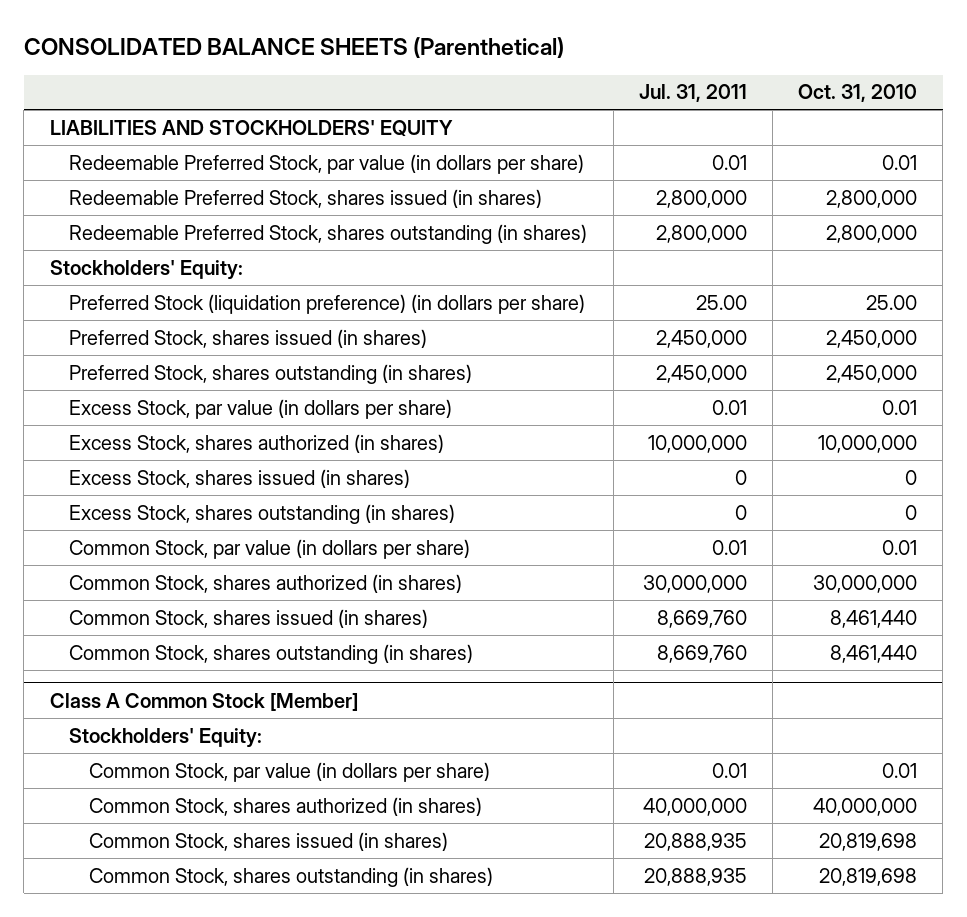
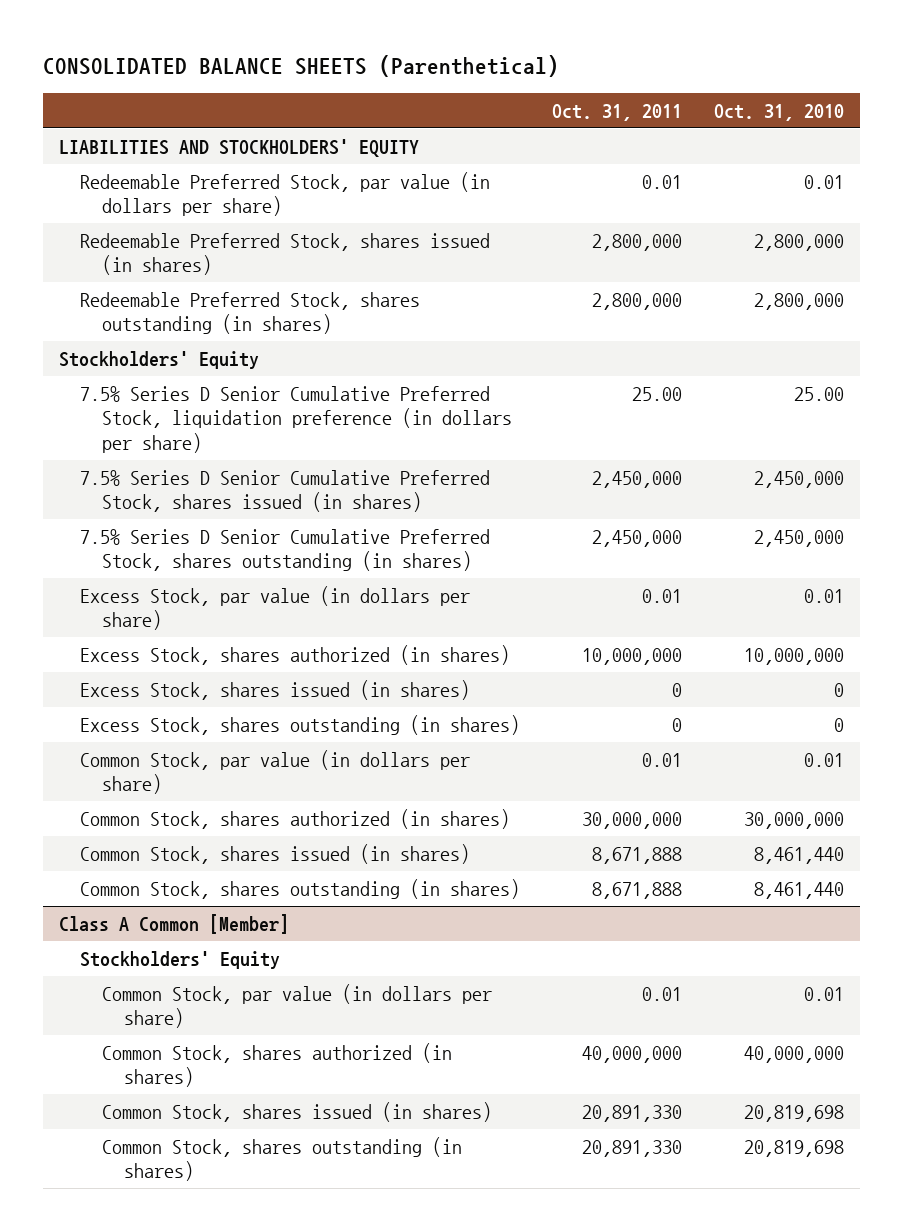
- | Jul. 31, 2011 | Oct. 31, 2010
+ | Oct. 31, 2011 | Oct. 31, 2010
- Stockholders' Equity:
- Preferred Stock (liquidation preference) (in dollars per share) | 25.00 | 25.00
- Preferred Stock, shares issued (in shares) | 2,450,000 | 2,450,000
- Preferred Stock, shares outstanding (in shares) | 2,450,000 | 2,450,000
+ Stockholders' Equity
+ 7.5% Series D Senior Cumulative Preferred Stock, liquidation preference (in dollars per share) | 25.00 | 25.00
+ 7.5% Series D Senior Cumulative Preferred Stock, shares issued (in shares) | 2,450,000 | 2,450,000
+ 7.5% Series D Senior Cumulative Preferred Stock, shares outstanding (in shares) | 2,450,000 | 2,450,000
- Class A Common Stock [Member]
- Stockholders' Equity:
+ Class A Common [Member]
+ Stockholders' Equity

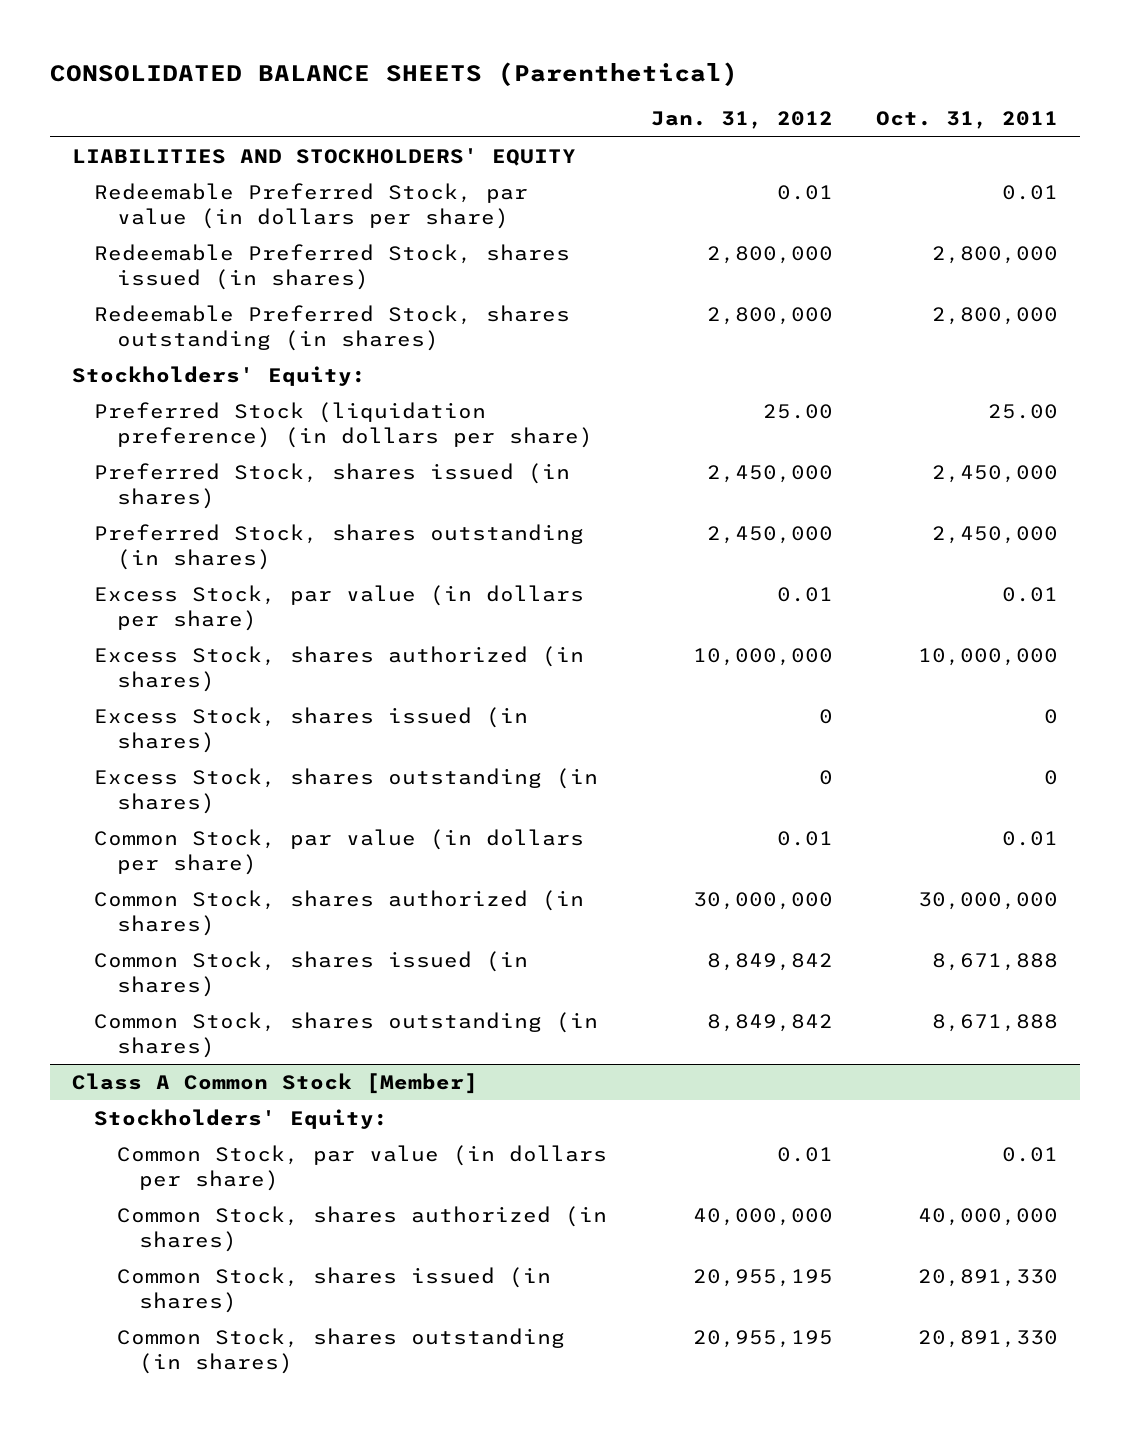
- | Oct. 31, 2011 | Oct. 31, 2010
+ | Jan. 31, 2012 | Oct. 31, 2011
- Stockholders' Equity
- 7.5% Series D Senior Cumulative Preferred Stock, liquidation preference (in dollars per share) | 25.00 | 25.00
- 7.5% Series D Senior Cumulative Preferred Stock, shares issued (in shares) | 2,450,000 | 2,450,000
- 7.5% Series D Senior Cumulative Preferred Stock, shares outstanding (in shares) | 2,450,000 | 2,450,000
+ Stockholders' Equity:
+ Preferred Stock (liquidation preference) (in dollars per share) | 25.00 | 25.00
+ Preferred Stock, shares issued (in shares) | 2,450,000 | 2,450,000
+ Preferred Stock, shares outstanding (in shares) | 2,450,000 | 2,450,000
- Class A Common [Member]
- Stockholders' Equity
+ Class A Common Stock [Member]
+ Stockholders' Equity:

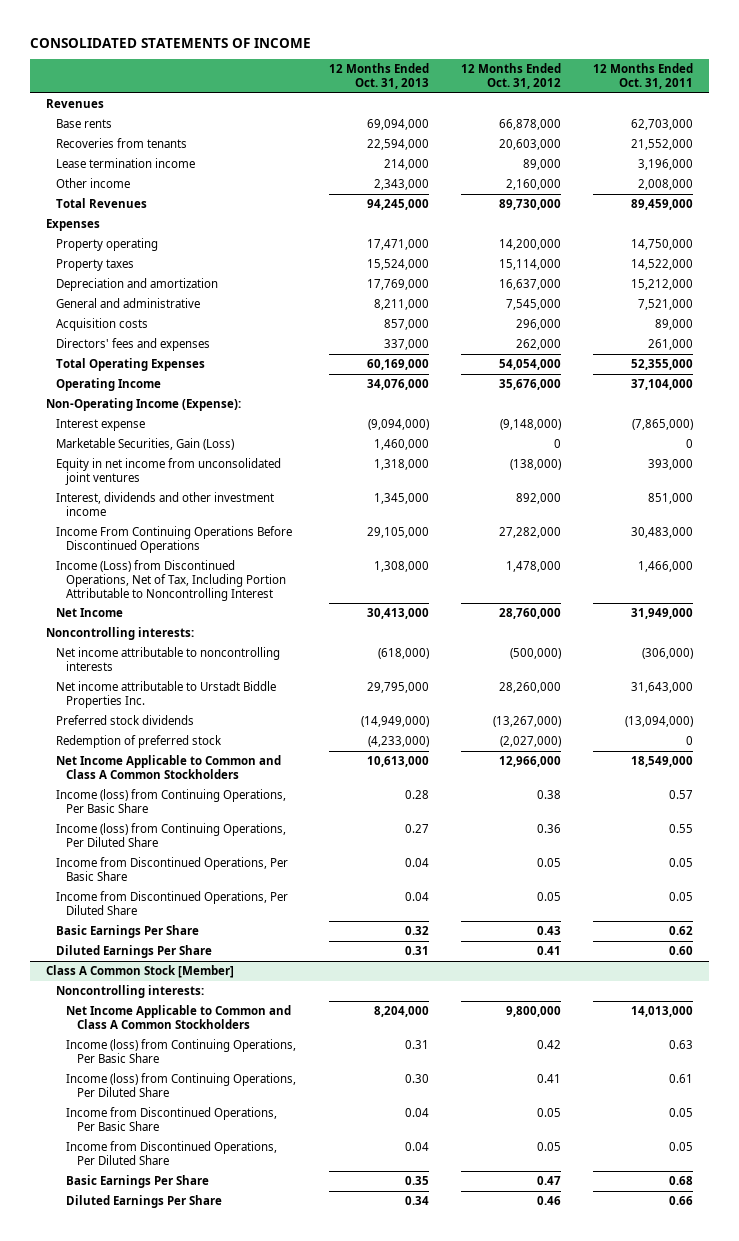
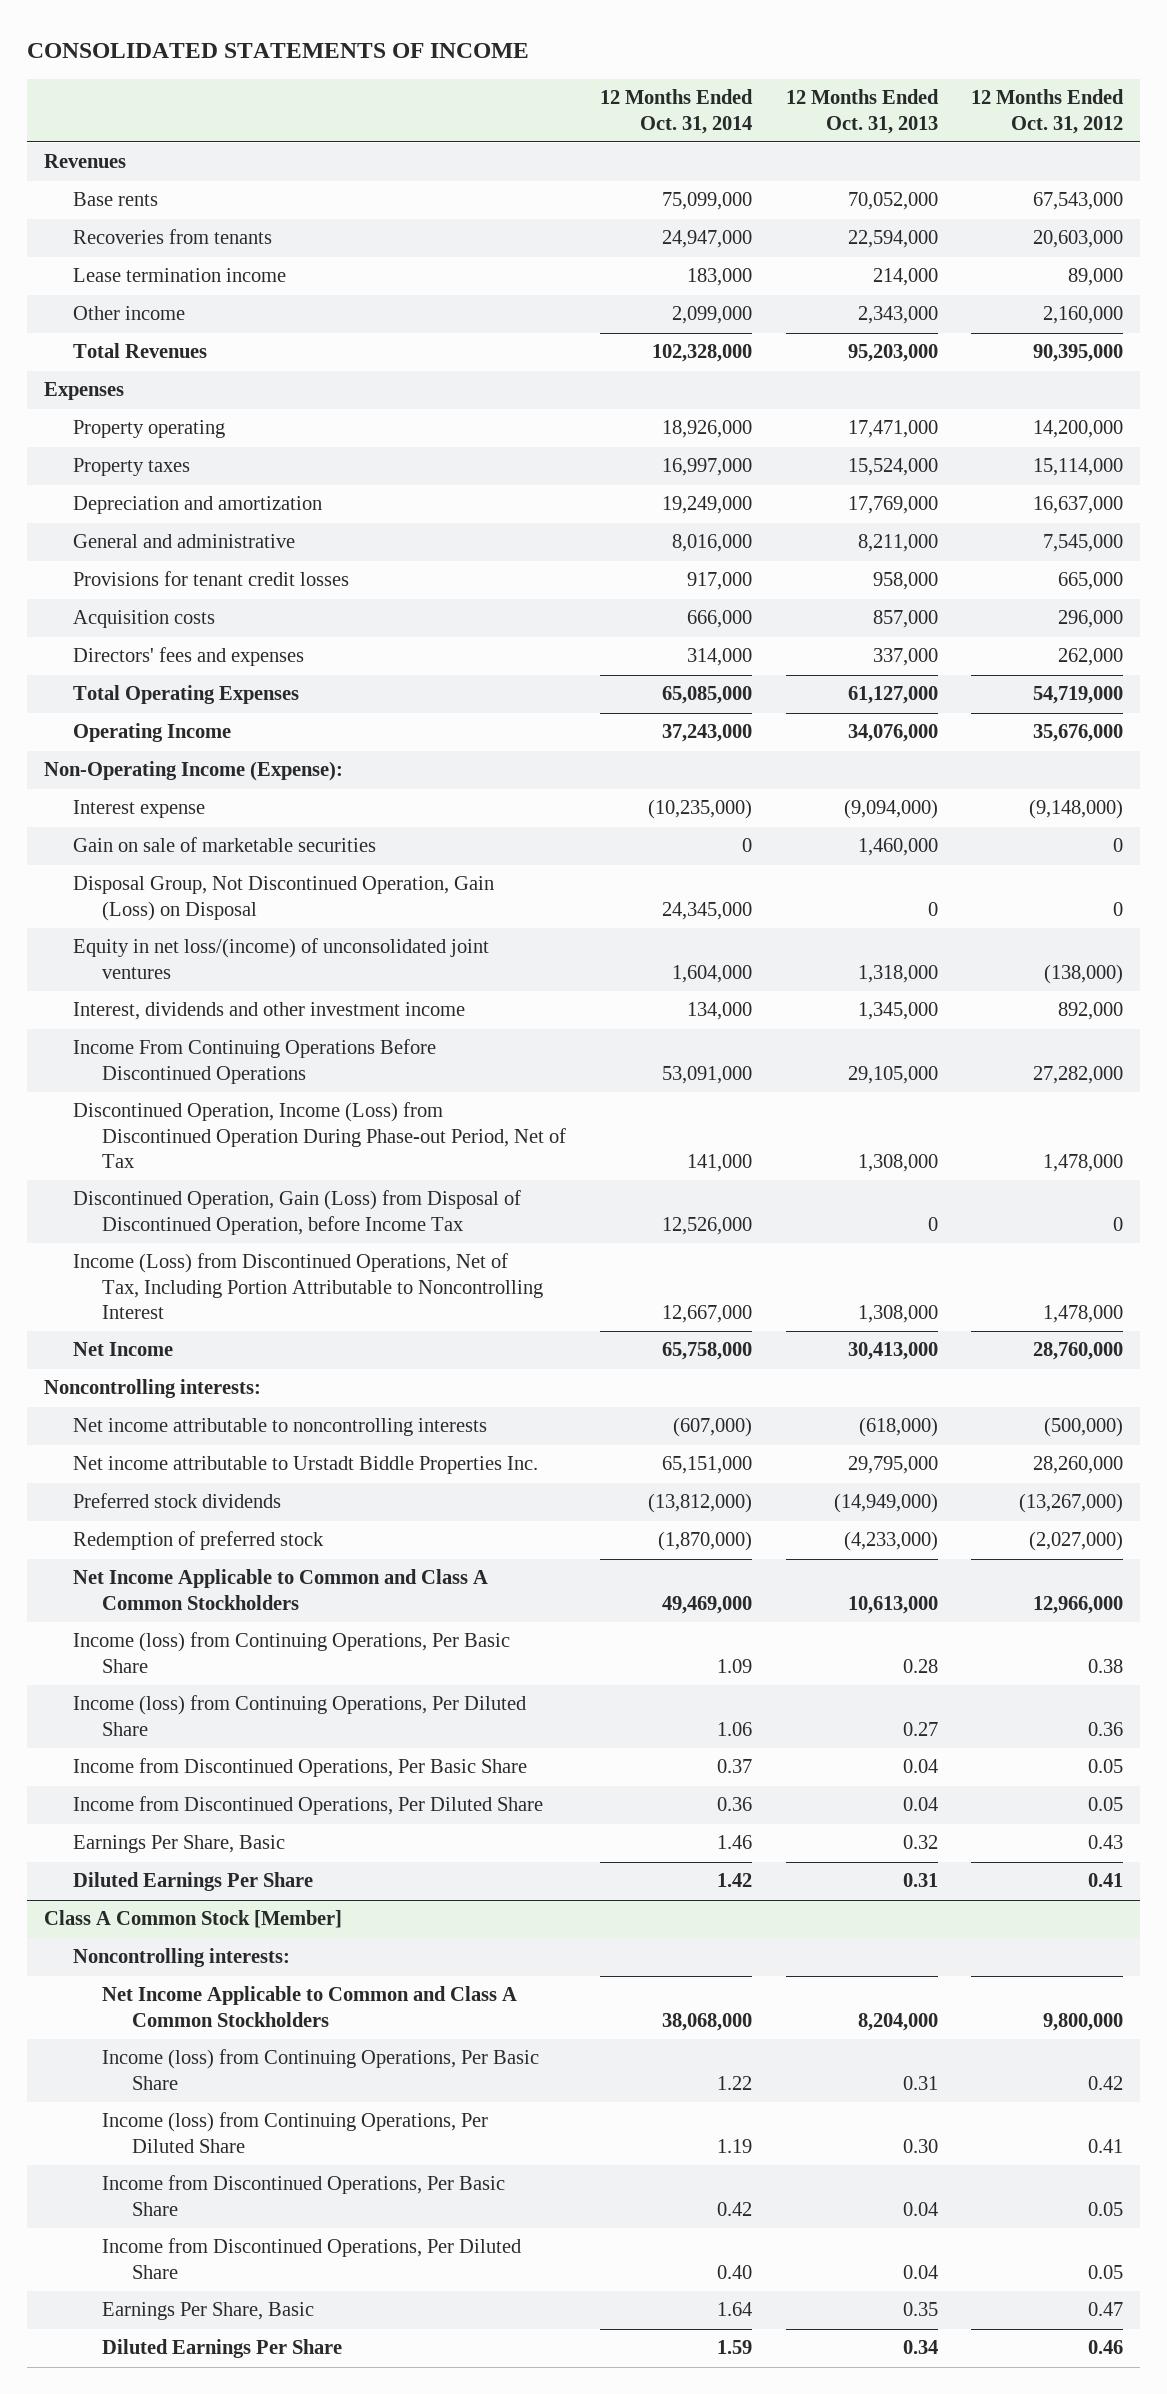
- | 12 Months Ended Oct. 31, 2013 | 12 Months Ended Oct. 31, 2012 | 12 Months Ended Oct. 31, 2011
+ | 12 Months Ended Oct. 31, 2014 | 12 Months Ended Oct. 31, 2013 | 12 Months Ended Oct. 31, 2012
- Base rents | 69,094,000 | 66,878,000 | 62,703,000
+ Base rents | 75,099,000 | 70,052,000 | 67,543,000
- Total Revenues | 94,245,000 | 89,730,000 | 89,459,000
+ Total Revenues | 102,328,000 | 95,203,000 | 90,395,000
+ Provisions for tenant credit losses | 917,000 | 958,000 | 665,000
- Total Operating Expenses | 60,169,000 | 54,054,000 | 52,355,000
+ Total Operating Expenses | 65,085,000 | 61,127,000 | 54,719,000
- Marketable Securities, Gain (Loss) | 1,460,000 | 0 | 0
- Equity in net income from unconsolidated joint ventures | 1,318,000 | (138,000) | 393,000
+ Gain on sale of marketable securities | 0 | 1,460,000 | 0
+ Disposal Group, Not Discontinued Operation, Gain (Loss) on Disposal | 24,345,000 | 0 | 0
+ Equity in net loss/(income) of unconsolidated joint ventures | 1,604,000 | 1,318,000 | (138,000)
+ Discontinued Operation, Income (Loss) from Discontinued Operation During Phase-out Period, Net of Tax | 141,000 | 1,308,000 | 1,478,000
+ Discontinued Operation, Gain (Loss) from Disposal of Discontinued Operation, before Income Tax | 12,526,000 | 0 | 0
- Basic Earnings Per Share | 0.32 | 0.43 | 0.62
+ Earnings Per Share, Basic | 1.46 | 0.32 | 0.43
@ Class A Common Stock [Member]
- Basic Earnings Per Share | 0.35 | 0.47 | 0.68
+ Earnings Per Share, Basic | 1.64 | 0.35 | 0.47

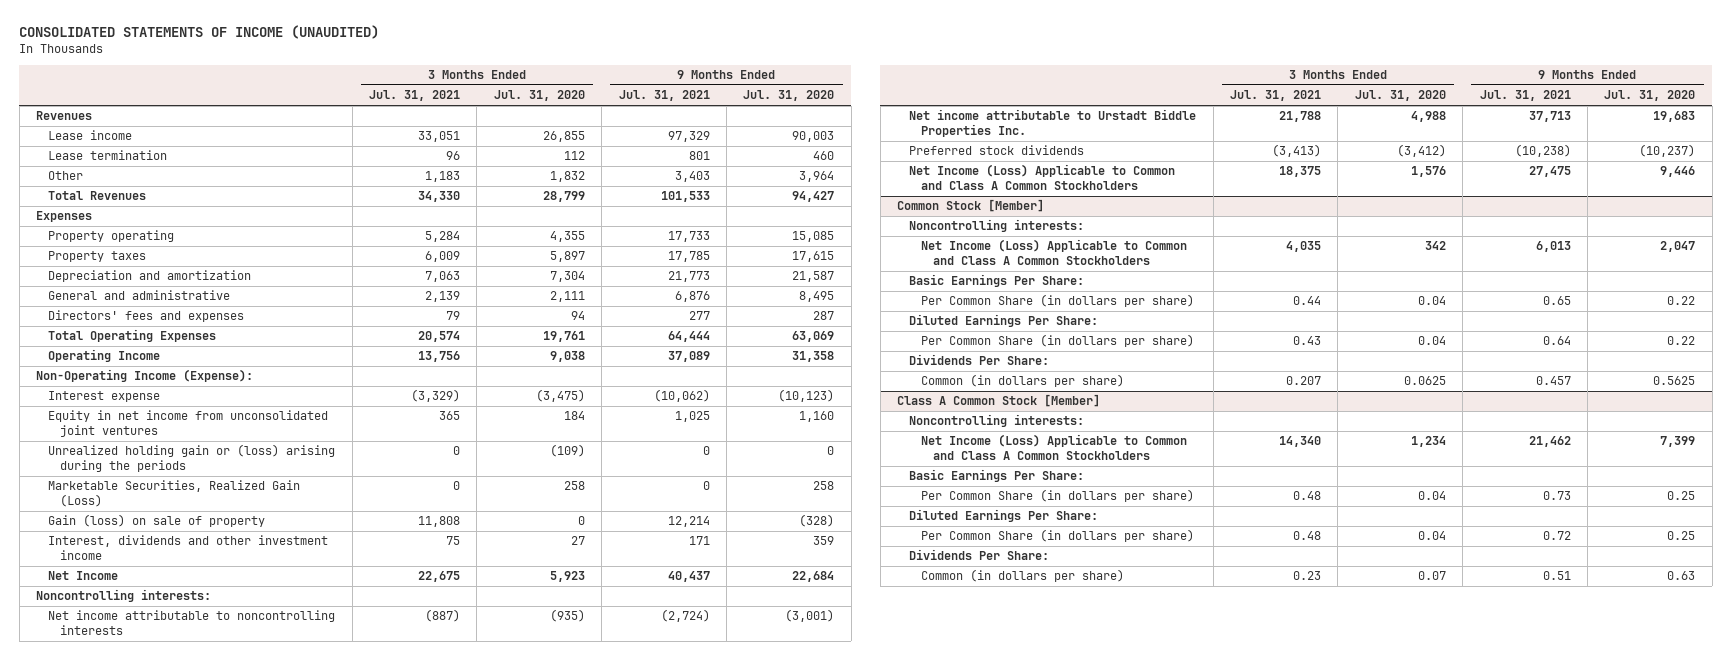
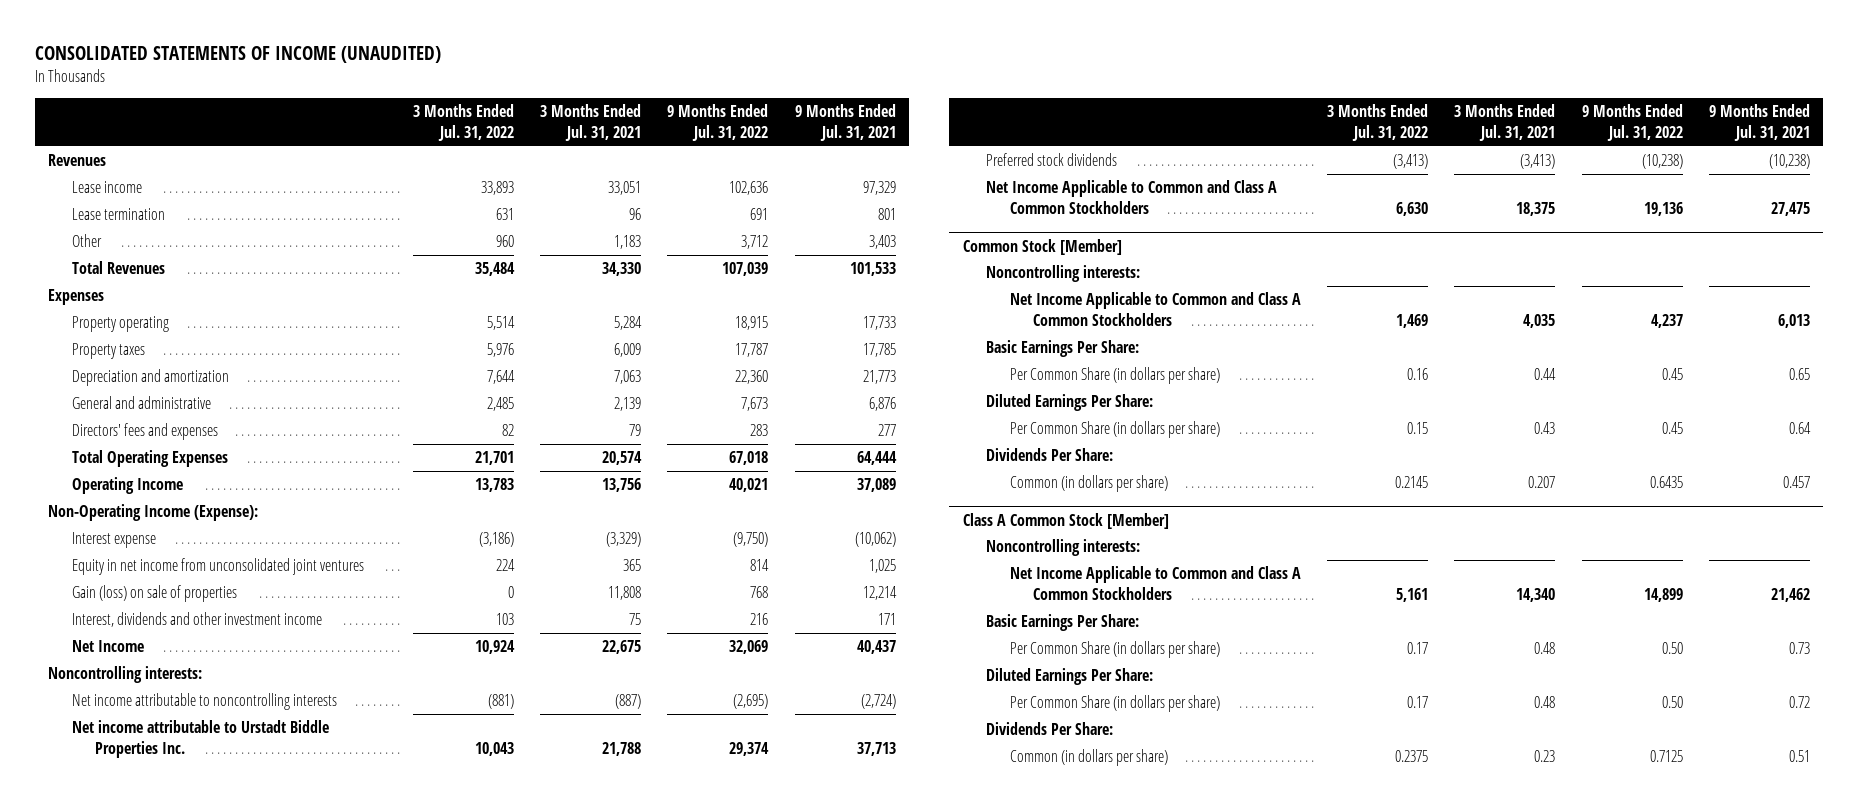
- | 3 Months Ended Jul. 31, 2021 | 3 Months Ended Jul. 31, 2020 | 9 Months Ended Jul. 31, 2021 | 9 Months Ended Jul. 31, 2020
+ | 3 Months Ended Jul. 31, 2022 | 3 Months Ended Jul. 31, 2021 | 9 Months Ended Jul. 31, 2022 | 9 Months Ended Jul. 31, 2021
- Unrealized holding gain or (loss) arising during the periods | 0 | (109) | 0 | 0
- Marketable Securities, Realized Gain (Loss) | 0 | 258 | 0 | 258
- Gain (loss) on sale of property | 11,808 | 0 | 12,214 | (328)
+ Gain (loss) on sale of properties | 0 | 11,808 | 768 | 12,214
- Net Income (Loss) Applicable to Common and Class A Common Stockholders | 18,375 | 1,576 | 27,475 | 9,446
+ Net Income Applicable to Common and Class A Common Stockholders | 6,630 | 18,375 | 19,136 | 27,475
@ Common Stock [Member]
- Net Income (Loss) Applicable to Common and Class A Common Stockholders | 4,035 | 342 | 6,013 | 2,047
+ Net Income Applicable to Common and Class A Common Stockholders | 1,469 | 4,035 | 4,237 | 6,013
@ Class A Common Stock [Member]
- Net Income (Loss) Applicable to Common and Class A Common Stockholders | 14,340 | 1,234 | 21,462 | 7,399
+ Net Income Applicable to Common and Class A Common Stockholders | 5,161 | 14,340 | 14,899 | 21,462

